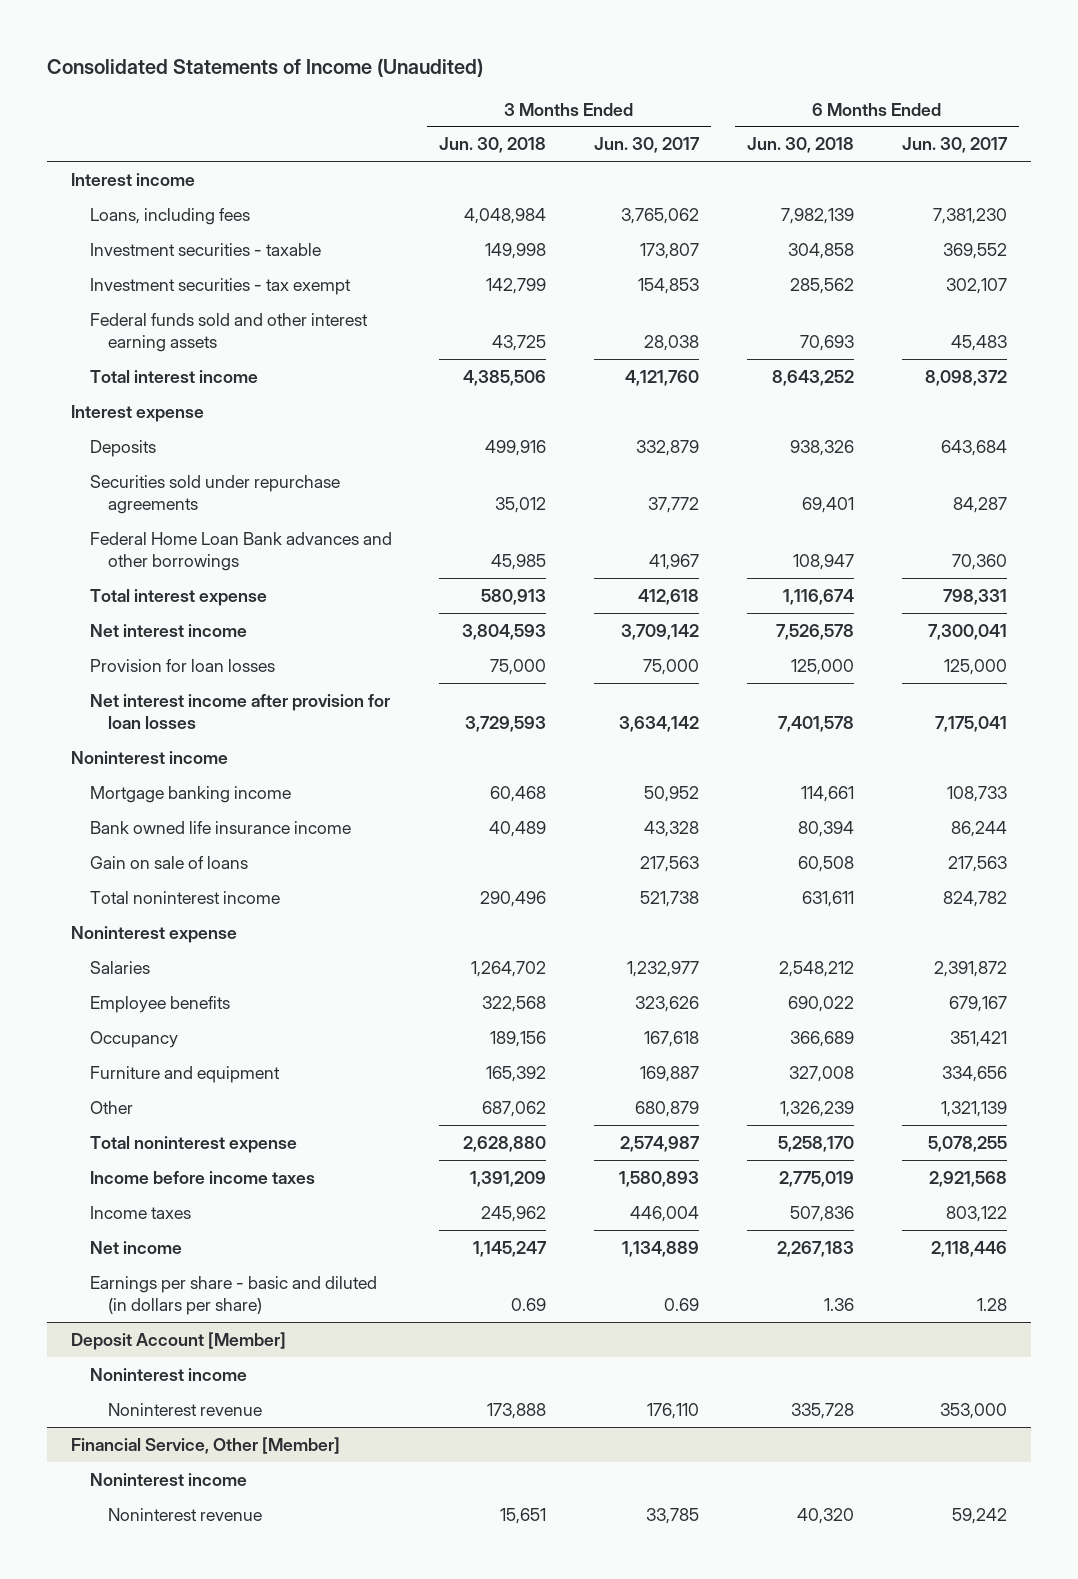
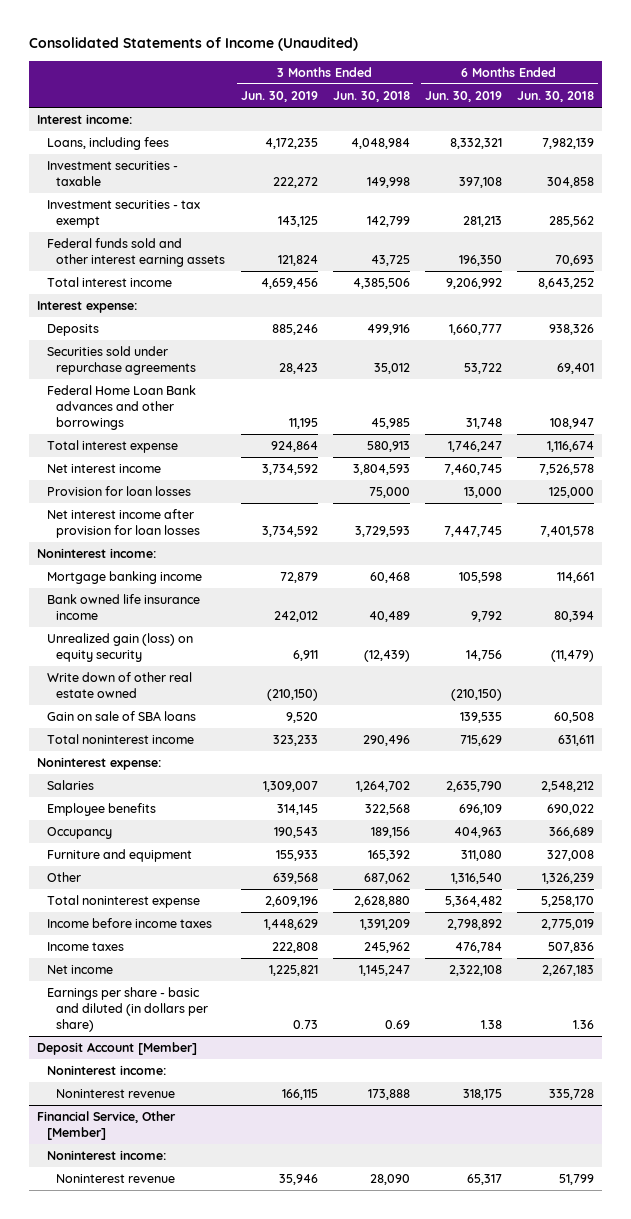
- | 3 Months Ended Jun. 30, 2018 | 3 Months Ended Jun. 30, 2017 | 6 Months Ended Jun. 30, 2018 | 6 Months Ended Jun. 30, 2017
+ | 3 Months Ended Jun. 30, 2019 | 3 Months Ended Jun. 30, 2018 | 6 Months Ended Jun. 30, 2019 | 6 Months Ended Jun. 30, 2018
- Interest income
+ Interest income:
- Interest expense
+ Interest expense:
- Noninterest income
+ Noninterest income:
- Gain on sale of loans | | 217,563 | 60,508 | 217,563
+ Unrealized gain (loss) on equity security | 6,911 | (12,439) | 14,756 | (11,479)
+ Write down of other real estate owned | (210,150) | | (210,150) |
+ Gain on sale of SBA loans | 9,520 | | 139,535 | 60,508
- Noninterest expense
+ Noninterest expense:
@ Deposit Account [Member]
- Noninterest income
+ Noninterest income:
@ Financial Service, Other [Member]
- Noninterest income
- Noninterest revenue | 15,651 | 33,785 | 40,320 | 59,242
+ Noninterest income:
+ Noninterest revenue | 35,946 | 28,090 | 65,317 | 51,799

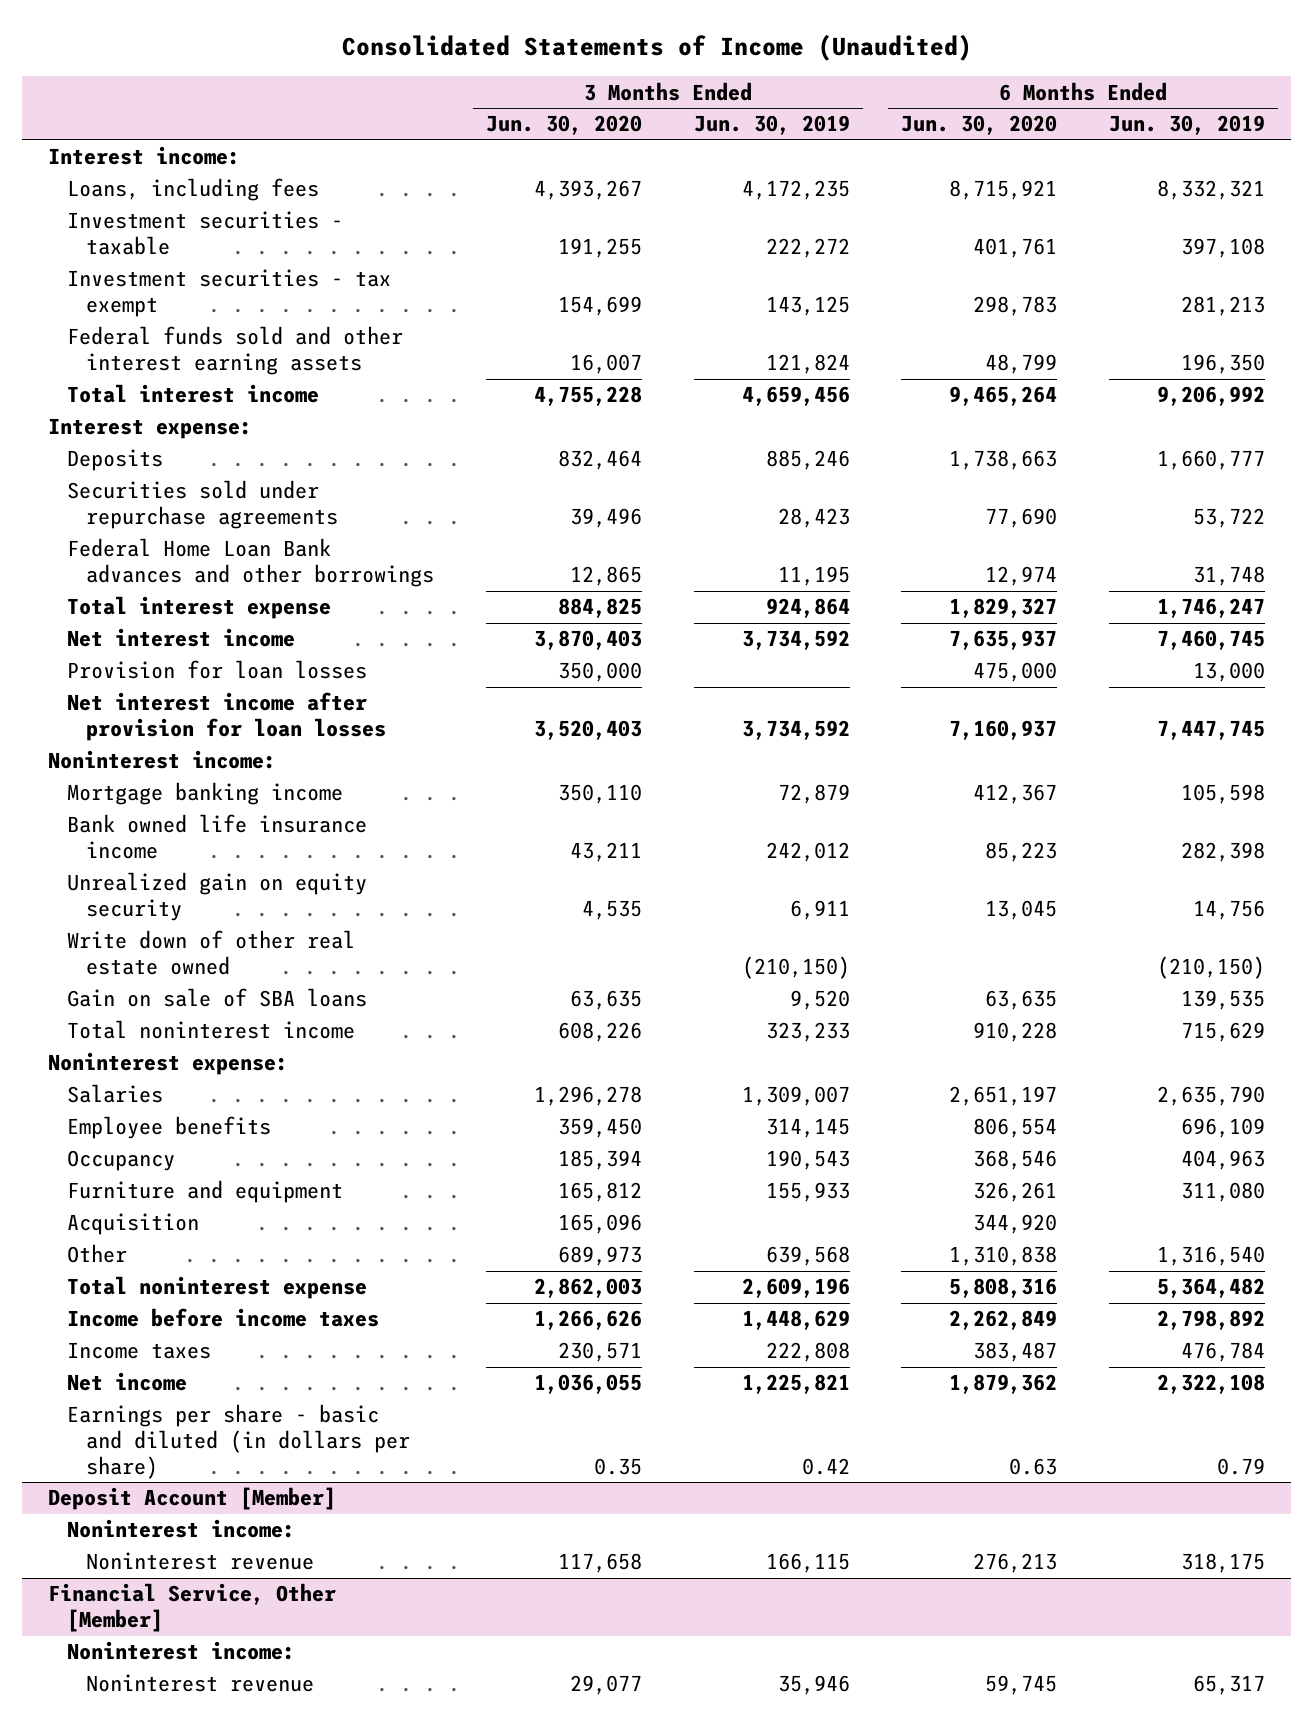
- | 3 Months Ended Jun. 30, 2019 | 3 Months Ended Jun. 30, 2018 | 6 Months Ended Jun. 30, 2019 | 6 Months Ended Jun. 30, 2018
+ | 3 Months Ended Jun. 30, 2020 | 3 Months Ended Jun. 30, 2019 | 6 Months Ended Jun. 30, 2020 | 6 Months Ended Jun. 30, 2019
- Bank owned life insurance income | 242,012 | 40,489 | 9,792 | 80,394
- Unrealized gain (loss) on equity security | 6,911 | (12,439) | 14,756 | (11,479)
+ Bank owned life insurance income | 43,211 | 242,012 | 85,223 | 282,398
+ Unrealized gain on equity security | 4,535 | 6,911 | 13,045 | 14,756
+ Acquisition | 165,096 | | 344,920 |
- Earnings per share - basic and diluted (in dollars per share) | 0.73 | 0.69 | 1.38 | 1.36
+ Earnings per share - basic and diluted (in dollars per share) | 0.35 | 0.42 | 0.63 | 0.79

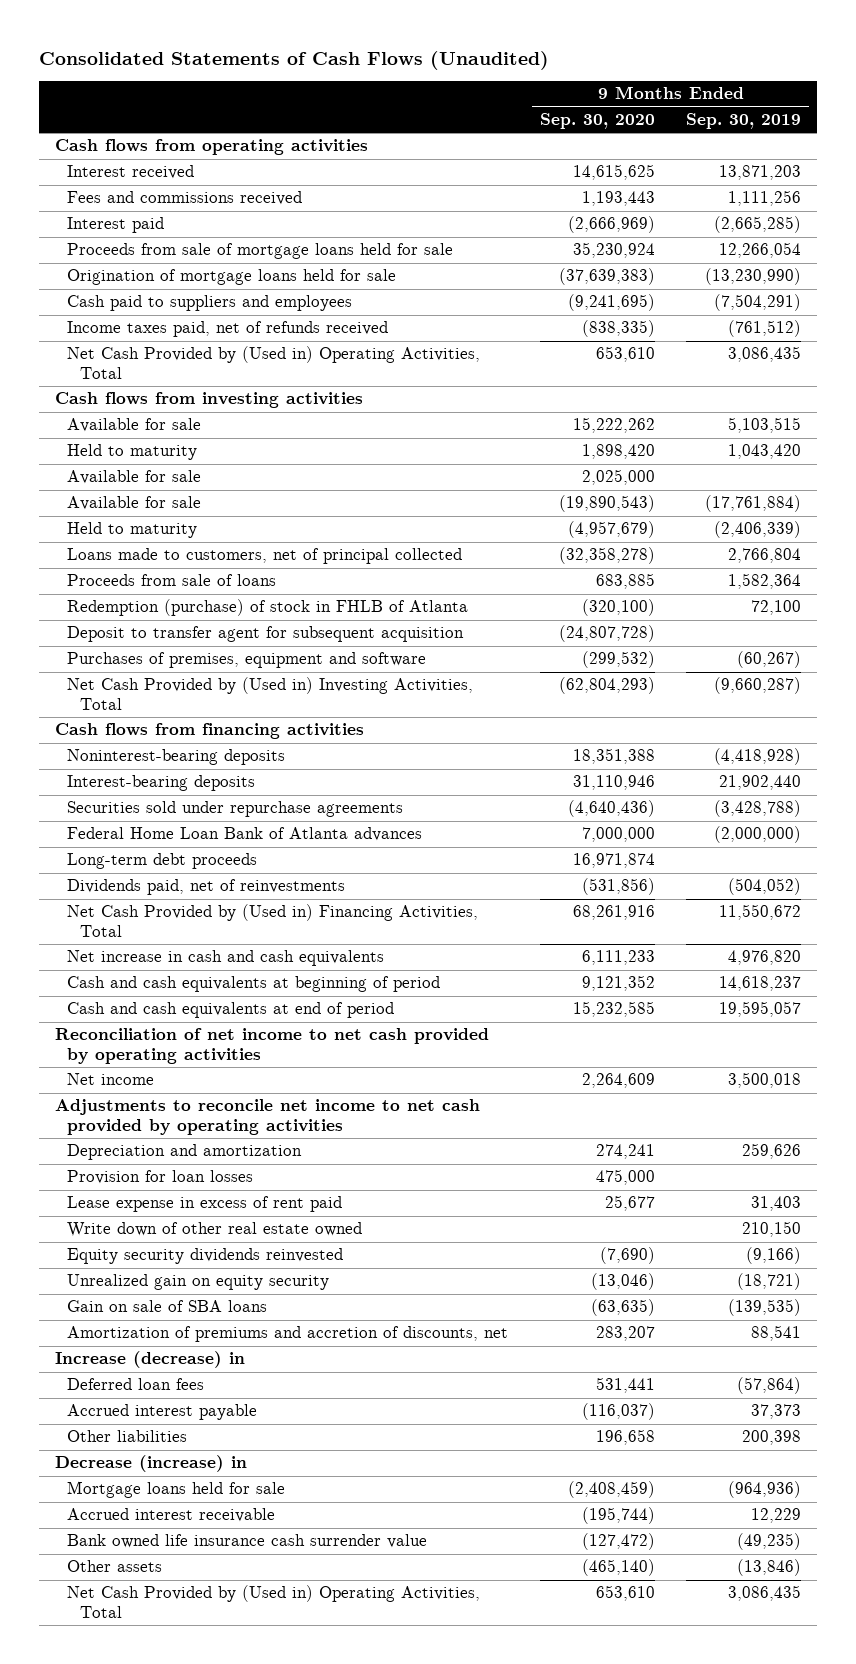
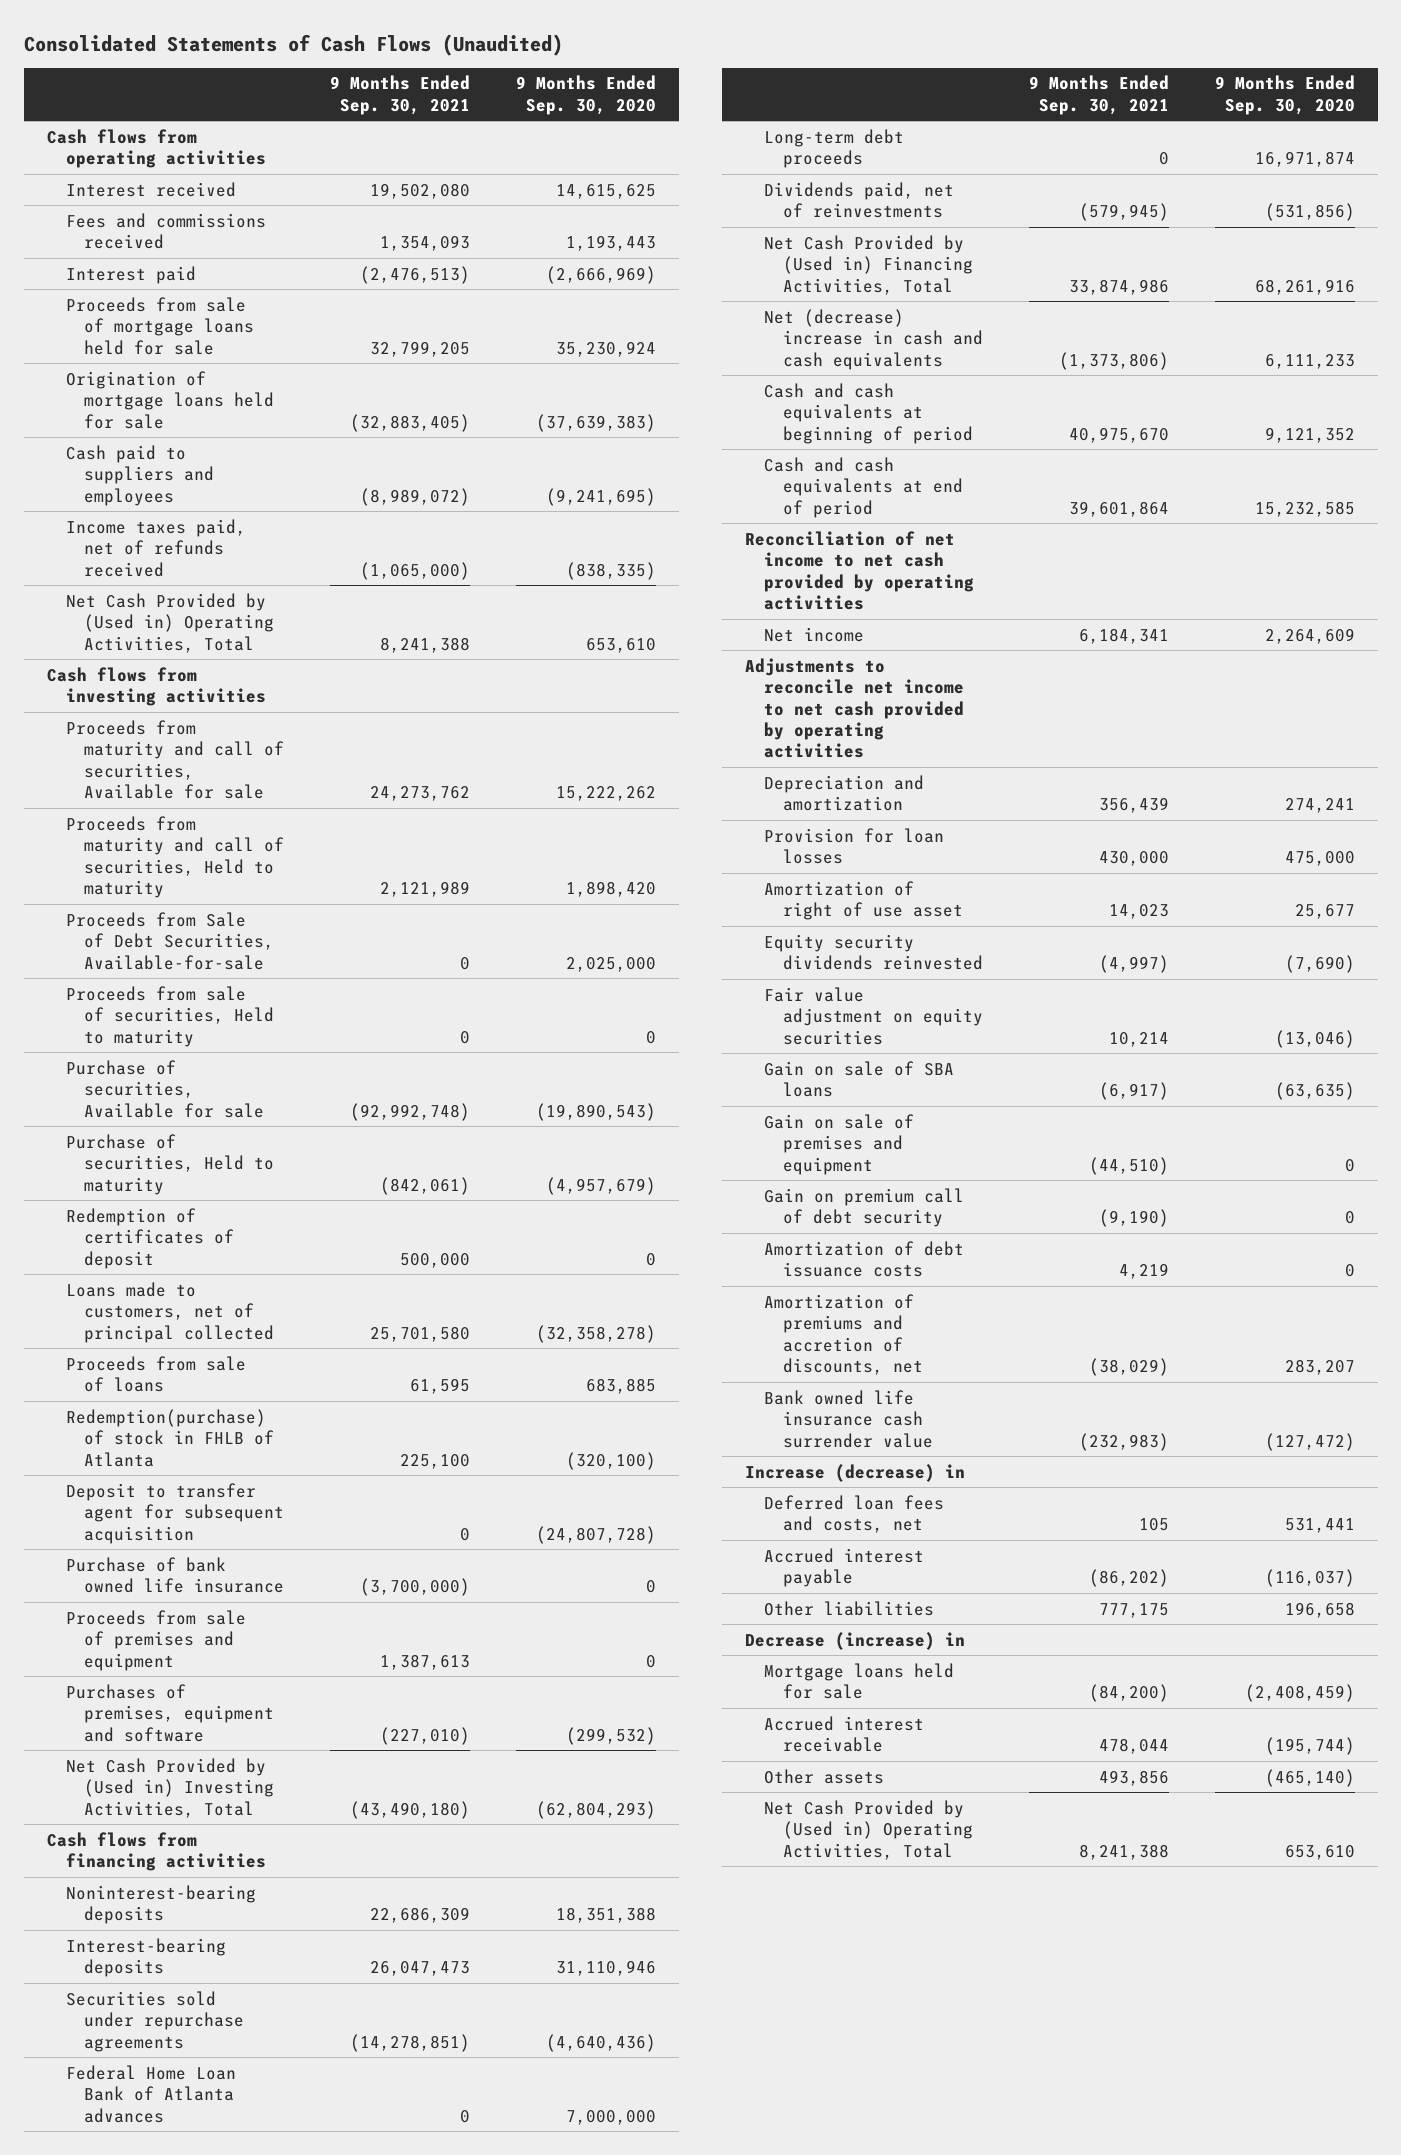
- | 9 Months Ended Sep. 30, 2020 | 9 Months Ended Sep. 30, 2019
+ | 9 Months Ended Sep. 30, 2021 | 9 Months Ended Sep. 30, 2020
- Available for sale | 15,222,262 | 5,103,515
- Held to maturity | 1,898,420 | 1,043,420
- Available for sale | 2,025,000 |
- Available for sale | (19,890,543) | (17,761,884)
- Held to maturity | (4,957,679) | (2,406,339)
+ Proceeds from maturity and call of securities, Available for sale | 24,273,762 | 15,222,262
+ Proceeds from maturity and call of securities, Held to maturity | 2,121,989 | 1,898,420
+ Proceeds from Sale of Debt Securities, Available-for-sale | 0 | 2,025,000
+ Proceeds from sale of securities, Held to maturity | 0 | 0
+ Purchase of securities, Available for sale | (92,992,748) | (19,890,543)
+ Purchase of securities, Held to maturity | (842,061) | (4,957,679)
+ Redemption of certificates of deposit | 500,000 | 0
- Redemption (purchase) of stock in FHLB of Atlanta | (320,100) | 72,100
+ Redemption(purchase) of stock in FHLB of Atlanta | 225,100 | (320,100)
+ Purchase of bank owned life insurance | (3,700,000) | 0
+ Proceeds from sale of premises and equipment | 1,387,613 | 0
- Net increase in cash and cash equivalents | 6,111,233 | 4,976,820
+ Net (decrease) increase in cash and cash equivalents | (1,373,806) | 6,111,233
- Lease expense in excess of rent paid | 25,677 | 31,403
- Write down of other real estate owned | | 210,150
+ Amortization of right of use asset | 14,023 | 25,677
- Unrealized gain on equity security | (13,046) | (18,721)
+ Fair value adjustment on equity securities | 10,214 | (13,046)
+ Gain on sale of premises and equipment | (44,510) | 0
+ Gain on premium call of debt security | (9,190) | 0
+ Amortization of debt issuance costs | 4,219 | 0
moved up: Bank owned life insurance cash surrender value | (232,983) | (127,472)
- Deferred loan fees | 531,441 | (57,864)
+ Deferred loan fees and costs, net | 105 | 531,441

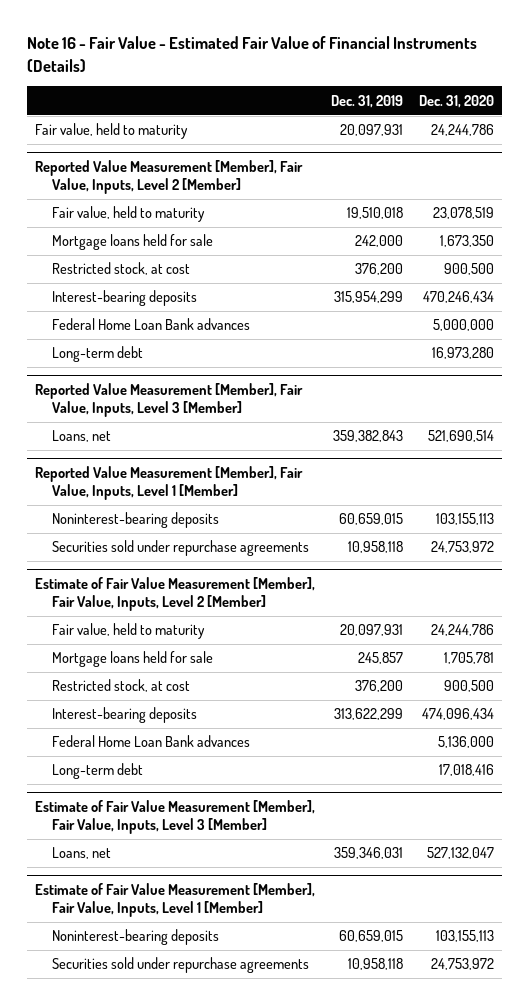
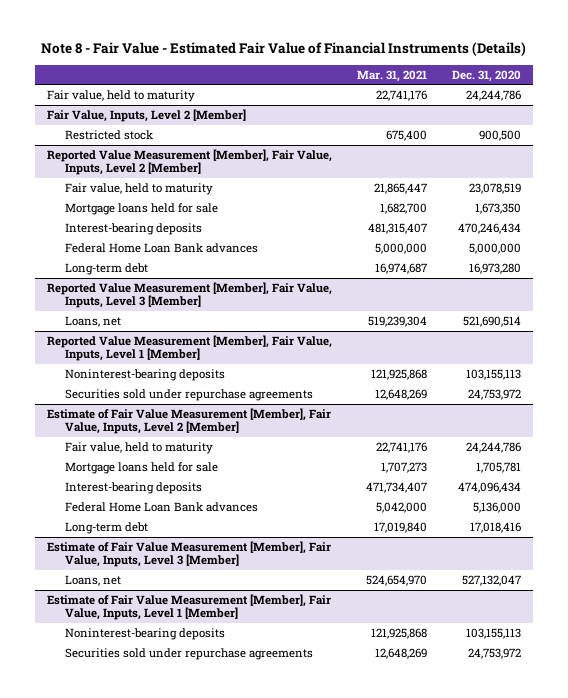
- Note 16 - Fair Value - Estimated Fair Value of Financial Instruments (Details)
+ Note 8 - Fair Value - Estimated Fair Value of Financial Instruments (Details)
- | Dec. 31, 2019 | Dec. 31, 2020
+ | Mar. 31, 2021 | Dec. 31, 2020
+ Fair Value, Inputs, Level 2 [Member]
+ Restricted stock | 675,400 | 900,500
@ Reported Value Measurement [Member], Fair Value, Inputs, Level 2 [Member]
- Restricted stock, at cost | 376,200 | 900,500
@ Estimate of Fair Value Measurement [Member], Fair Value, Inputs, Level 2 [Member]
- Restricted stock, at cost | 376,200 | 900,500

